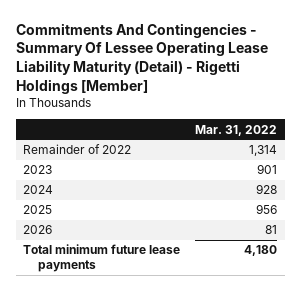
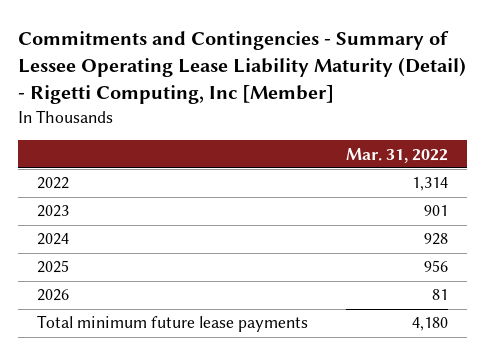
- Commitments And Contingencies - Summary Of Lessee Operating Lease Liability Maturity (Detail) - Rigetti Holdings [Member]
+ Commitments and Contingencies - Summary of Lessee Operating Lease Liability Maturity (Detail) - Rigetti Computing, Inc [Member]
- Remainder of 2022 | 1,314
+ 2022 | 1,314

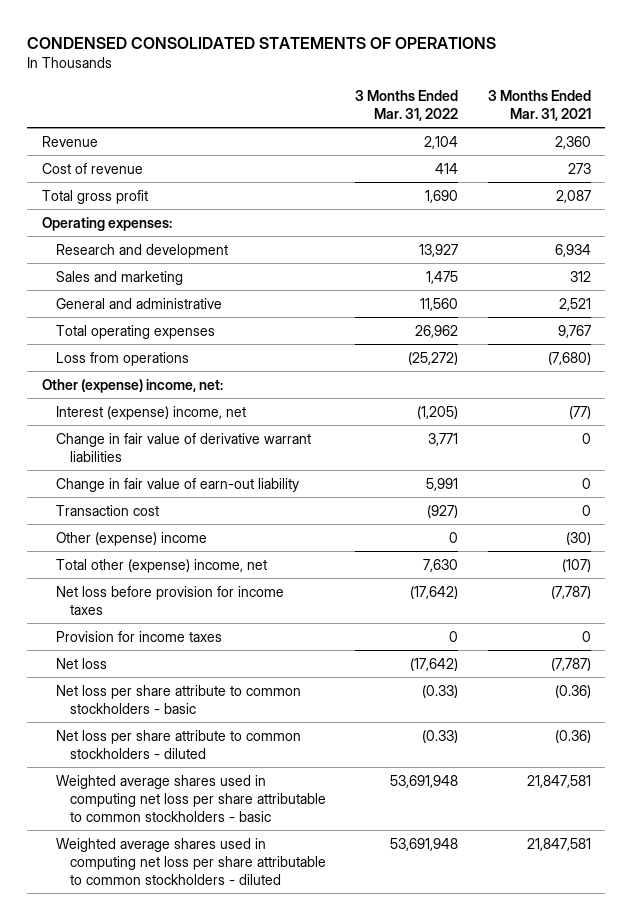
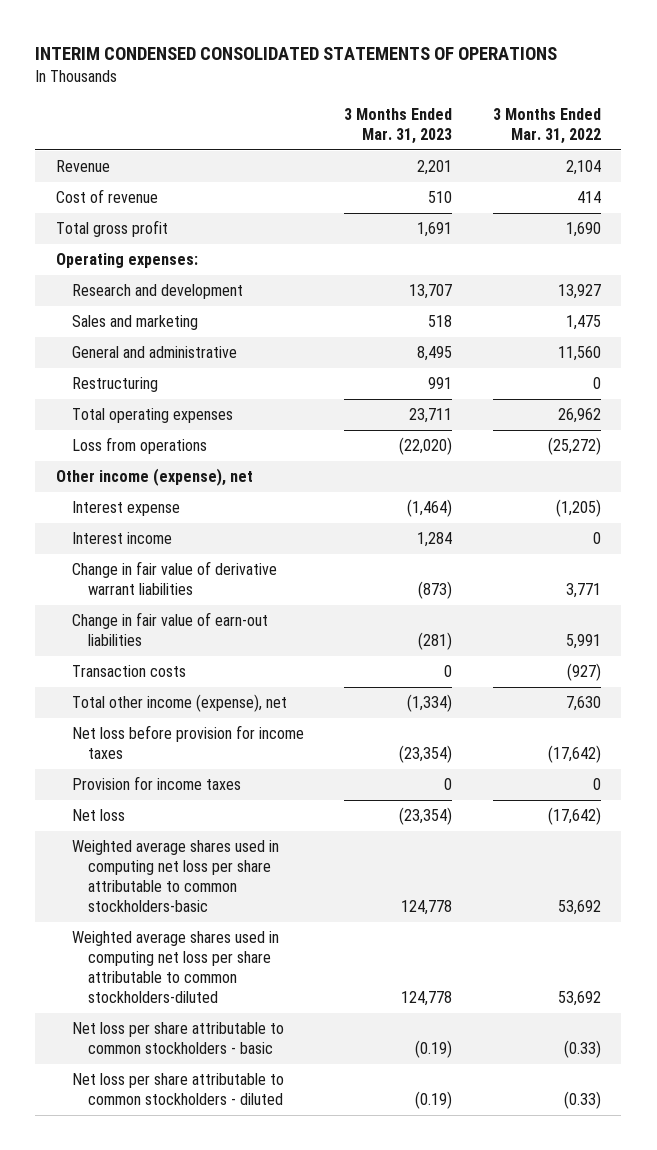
- CONDENSED CONSOLIDATED STATEMENTS OF OPERATIONS
+ INTERIM CONDENSED CONSOLIDATED STATEMENTS OF OPERATIONS
- | 3 Months Ended Mar. 31, 2022 | 3 Months Ended Mar. 31, 2021
+ | 3 Months Ended Mar. 31, 2023 | 3 Months Ended Mar. 31, 2022
+ Restructuring | 991 | 0
- Other (expense) income, net:
- Interest (expense) income, net | (1,205) | (77)
+ Other income (expense), net
+ Interest expense | (1,464) | (1,205)
+ Interest income | 1,284 | 0
- Change in fair value of earn-out liability | 5,991 | 0
- Transaction cost | (927) | 0
- Other (expense) income | 0 | (30)
- Total other (expense) income, net | 7,630 | (107)
+ Change in fair value of earn-out liabilities | (281) | 5,991
+ Transaction costs | 0 | (927)
+ Total other income (expense), net | (1,334) | 7,630
- Net loss per share attribute to common stockholders - basic | (0.33) | (0.36)
- Net loss per share attribute to common stockholders - diluted | (0.33) | (0.36)
- Weighted average shares used in computing net loss per share attributable to common stockholders - basic | 53,691,948 | 21,847,581
- Weighted average shares used in computing net loss per share attributable to common stockholders - diluted | 53,691,948 | 21,847,581
+ Weighted average shares used in computing net loss per share attributable to common stockholders-basic | 124,778 | 53,692
+ Weighted average shares used in computing net loss per share attributable to common stockholders-diluted | 124,778 | 53,692
+ Net loss per share attributable to common stockholders - basic | (0.19) | (0.33)
+ Net loss per share attributable to common stockholders - diluted | (0.19) | (0.33)

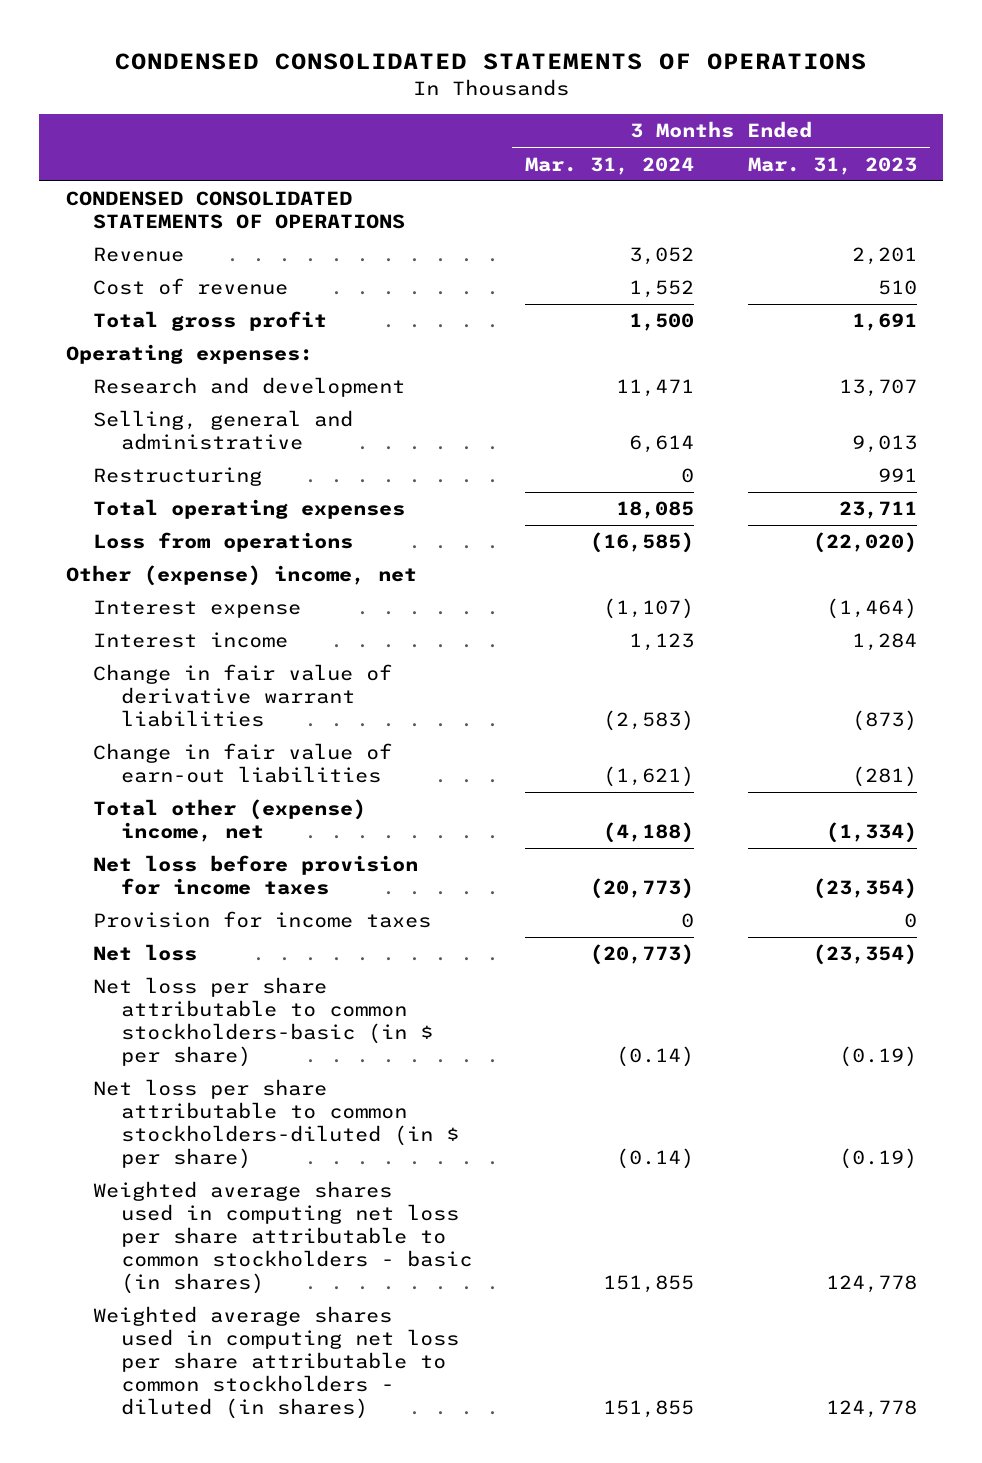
- INTERIM CONDENSED CONSOLIDATED STATEMENTS OF OPERATIONS
+ CONDENSED CONSOLIDATED STATEMENTS OF OPERATIONS
- | 3 Months Ended Mar. 31, 2023 | 3 Months Ended Mar. 31, 2022
+ | 3 Months Ended Mar. 31, 2024 | 3 Months Ended Mar. 31, 2023
+ CONDENSED CONSOLIDATED STATEMENTS OF OPERATIONS
- Sales and marketing | 518 | 1,475
- General and administrative | 8,495 | 11,560
+ Selling, general and administrative | 6,614 | 9,013
- Other income (expense), net
+ Other (expense) income, net
- Transaction costs | 0 | (927)
- Total other income (expense), net | (1,334) | 7,630
+ Total other (expense) income, net | (4,188) | (1,334)
- Weighted average shares used in computing net loss per share attributable to common stockholders-basic | 124,778 | 53,692
- Weighted average shares used in computing net loss per share attributable to common stockholders-diluted | 124,778 | 53,692
- Net loss per share attributable to common stockholders - basic | (0.19) | (0.33)
- Net loss per share attributable to common stockholders - diluted | (0.19) | (0.33)
+ Net loss per share attributable to common stockholders-basic (in $ per share) | (0.14) | (0.19)
+ Net loss per share attributable to common stockholders-diluted (in $ per share) | (0.14) | (0.19)
+ Weighted average shares used in computing net loss per share attributable to common stockholders - basic (in shares) | 151,855 | 124,778
+ Weighted average shares used in computing net loss per share attributable to common stockholders - diluted (in shares) | 151,855 | 124,778

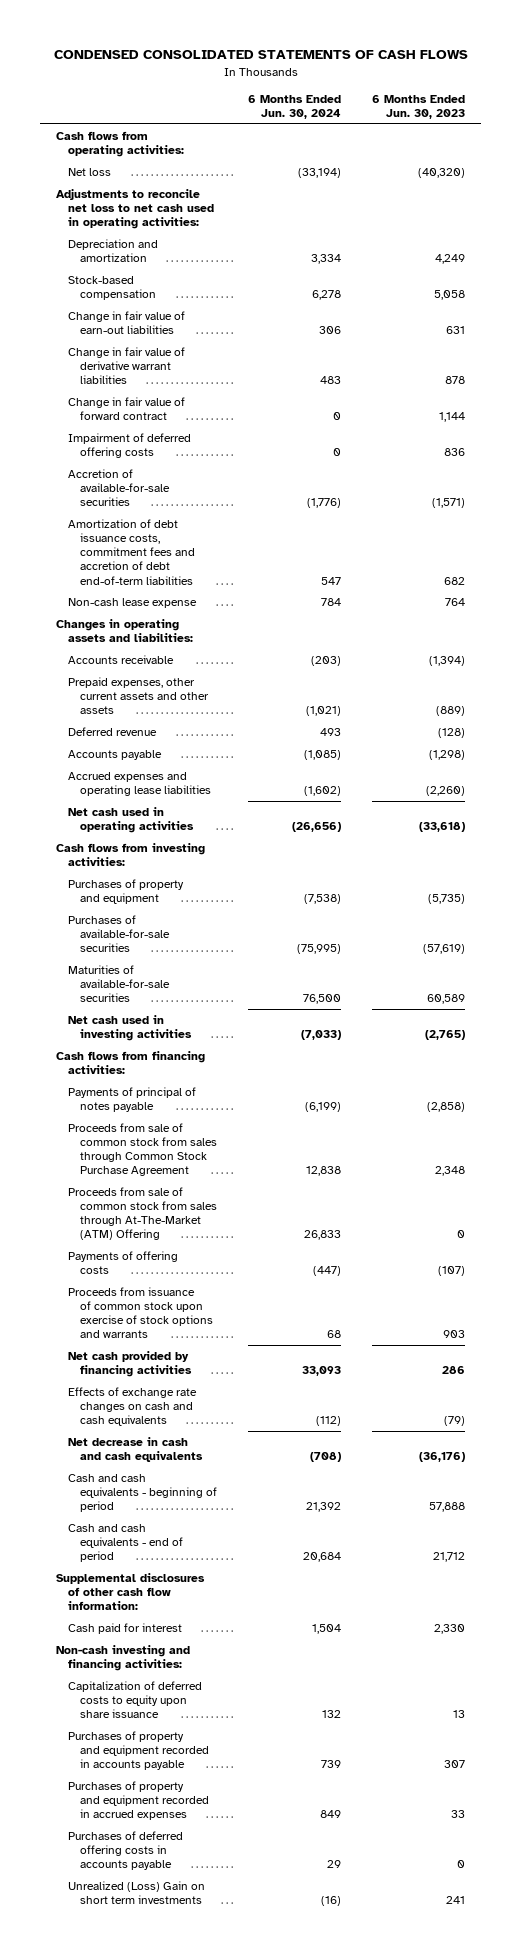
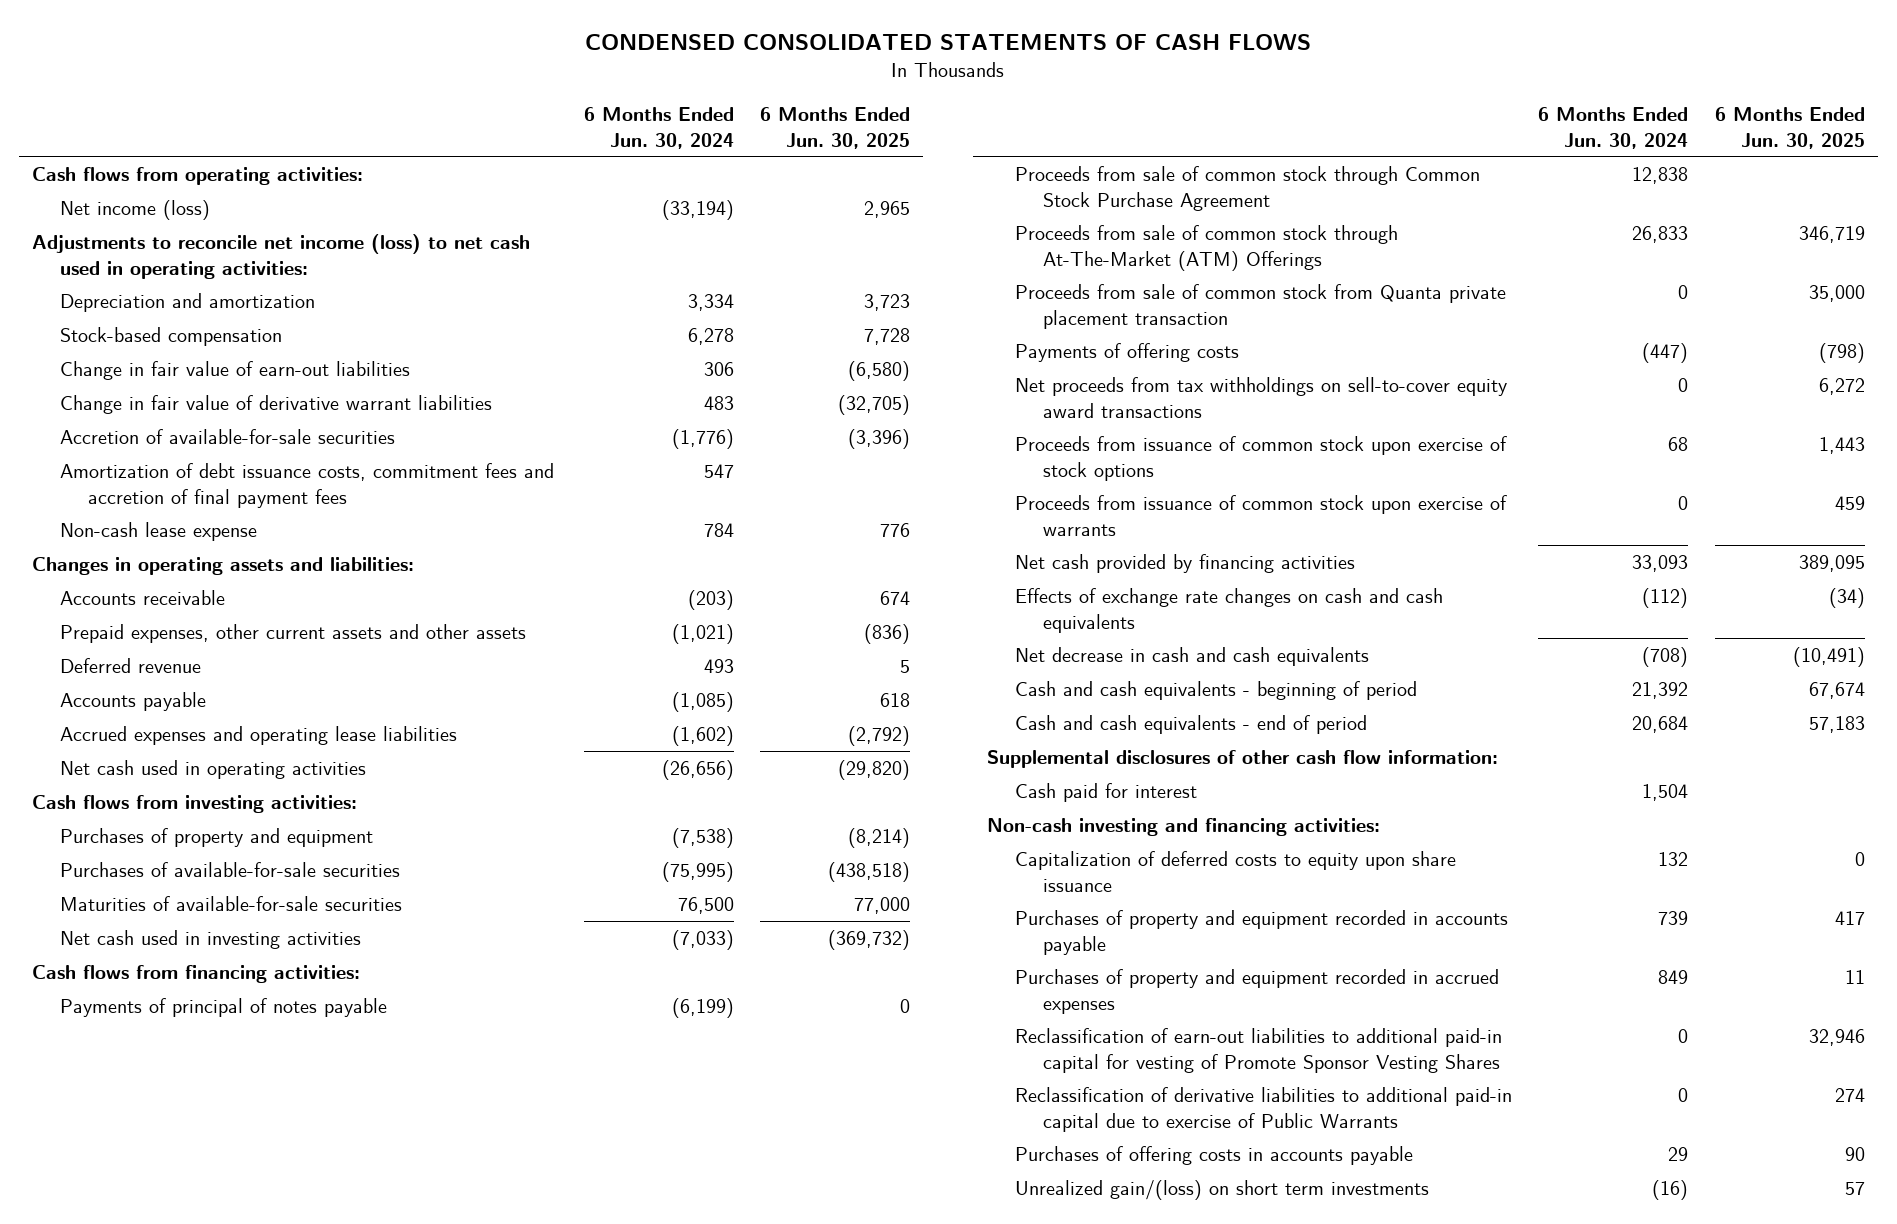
- | 6 Months Ended Jun. 30, 2024 | 6 Months Ended Jun. 30, 2023
+ | 6 Months Ended Jun. 30, 2024 | 6 Months Ended Jun. 30, 2025
- Net loss | (33,194) | (40,320)
- Adjustments to reconcile net loss to net cash used in operating activities:
+ Net income (loss) | (33,194) | 2,965
+ Adjustments to reconcile net income (loss) to net cash used in operating activities:
- Change in fair value of forward contract | 0 | 1,144
- Impairment of deferred offering costs | 0 | 836
- Amortization of debt issuance costs, commitment fees and accretion of debt end-of-term liabilities | 547 | 682
+ Amortization of debt issuance costs, commitment fees and accretion of final payment fees | 547 |
- Proceeds from sale of common stock from sales through Common Stock Purchase Agreement | 12,838 | 2,348
- Proceeds from sale of common stock from sales through At-The-Market (ATM) Offering | 26,833 | 0
+ Proceeds from sale of common stock through Common Stock Purchase Agreement | 12,838 |
+ Proceeds from sale of common stock through At-The-Market (ATM) Offerings | 26,833 | 346,719
+ Proceeds from sale of common stock from Quanta private placement transaction | 0 | 35,000
- Proceeds from issuance of common stock upon exercise of stock options and warrants | 68 | 903
+ Net proceeds from tax withholdings on sell-to-cover equity award transactions | 0 | 6,272
+ Proceeds from issuance of common stock upon exercise of stock options | 68 | 1,443
+ Proceeds from issuance of common stock upon exercise of warrants | 0 | 459
- Purchases of deferred offering costs in accounts payable | 29 | 0
- Unrealized (Loss) Gain on short term investments | (16) | 241
+ Reclassification of earn-out liabilities to additional paid-in capital for vesting of Promote Sponsor Vesting Shares | 0 | 32,946
+ Reclassification of derivative liabilities to additional paid-in capital due to exercise of Public Warrants | 0 | 274
+ Purchases of offering costs in accounts payable | 29 | 90
+ Unrealized gain/(loss) on short term investments | (16) | 57

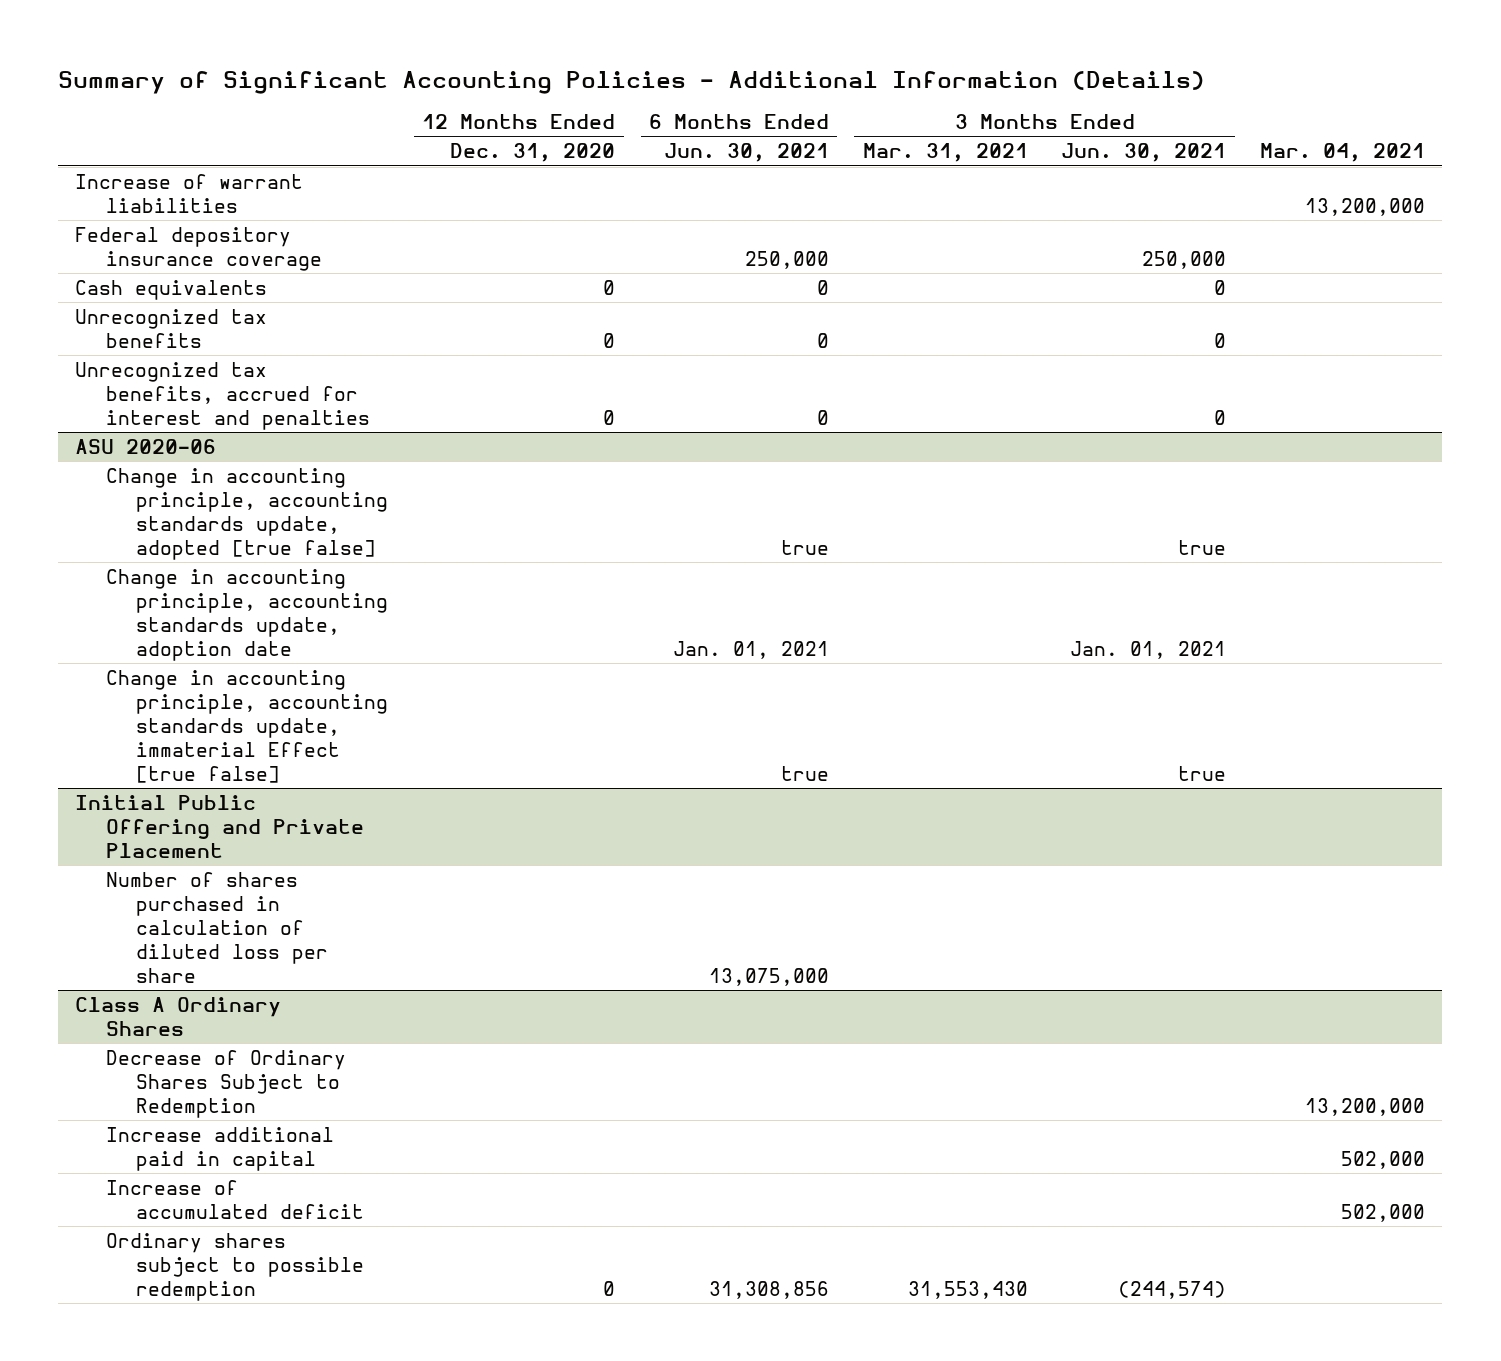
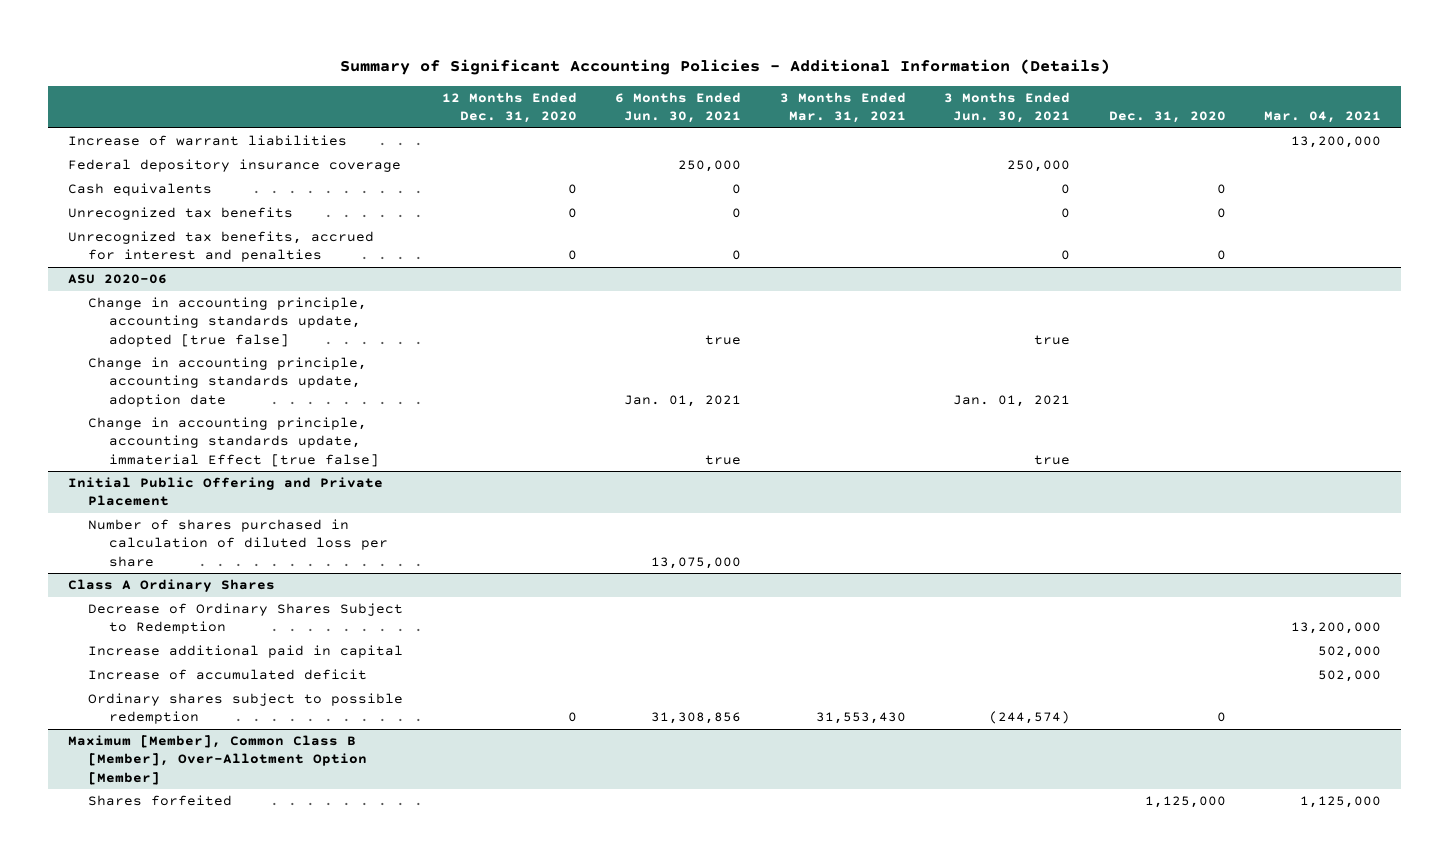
- | 12 Months Ended Dec. 31, 2020 | 6 Months Ended Jun. 30, 2021 | 3 Months Ended Mar. 31, 2021 | 3 Months Ended Jun. 30, 2021 | Mar. 04, 2021
+ | 12 Months Ended Dec. 31, 2020 | 6 Months Ended Jun. 30, 2021 | 3 Months Ended Mar. 31, 2021 | 3 Months Ended Jun. 30, 2021 | Dec. 31, 2020 | Mar. 04, 2021
+ Maximum [Member], Common Class B [Member], Over-Allotment Option [Member]
+ Shares forfeited | | | | | 1,125,000 | 1,125,000

